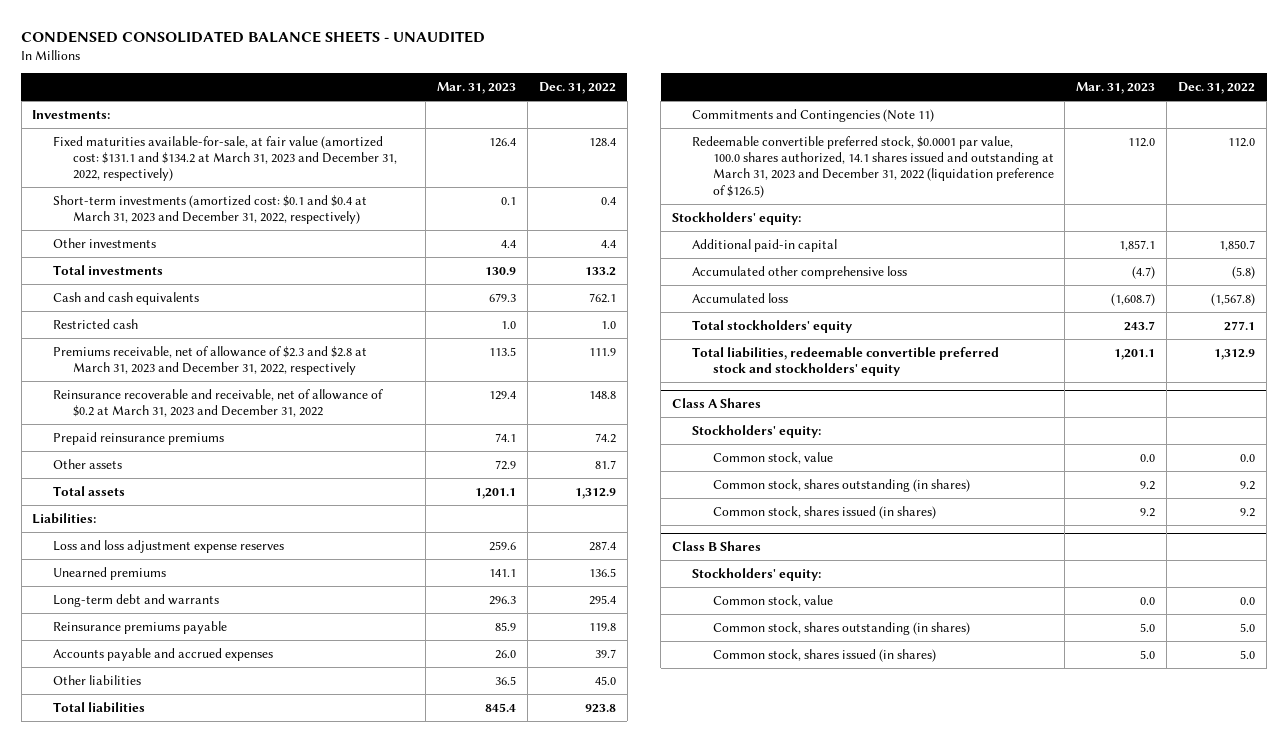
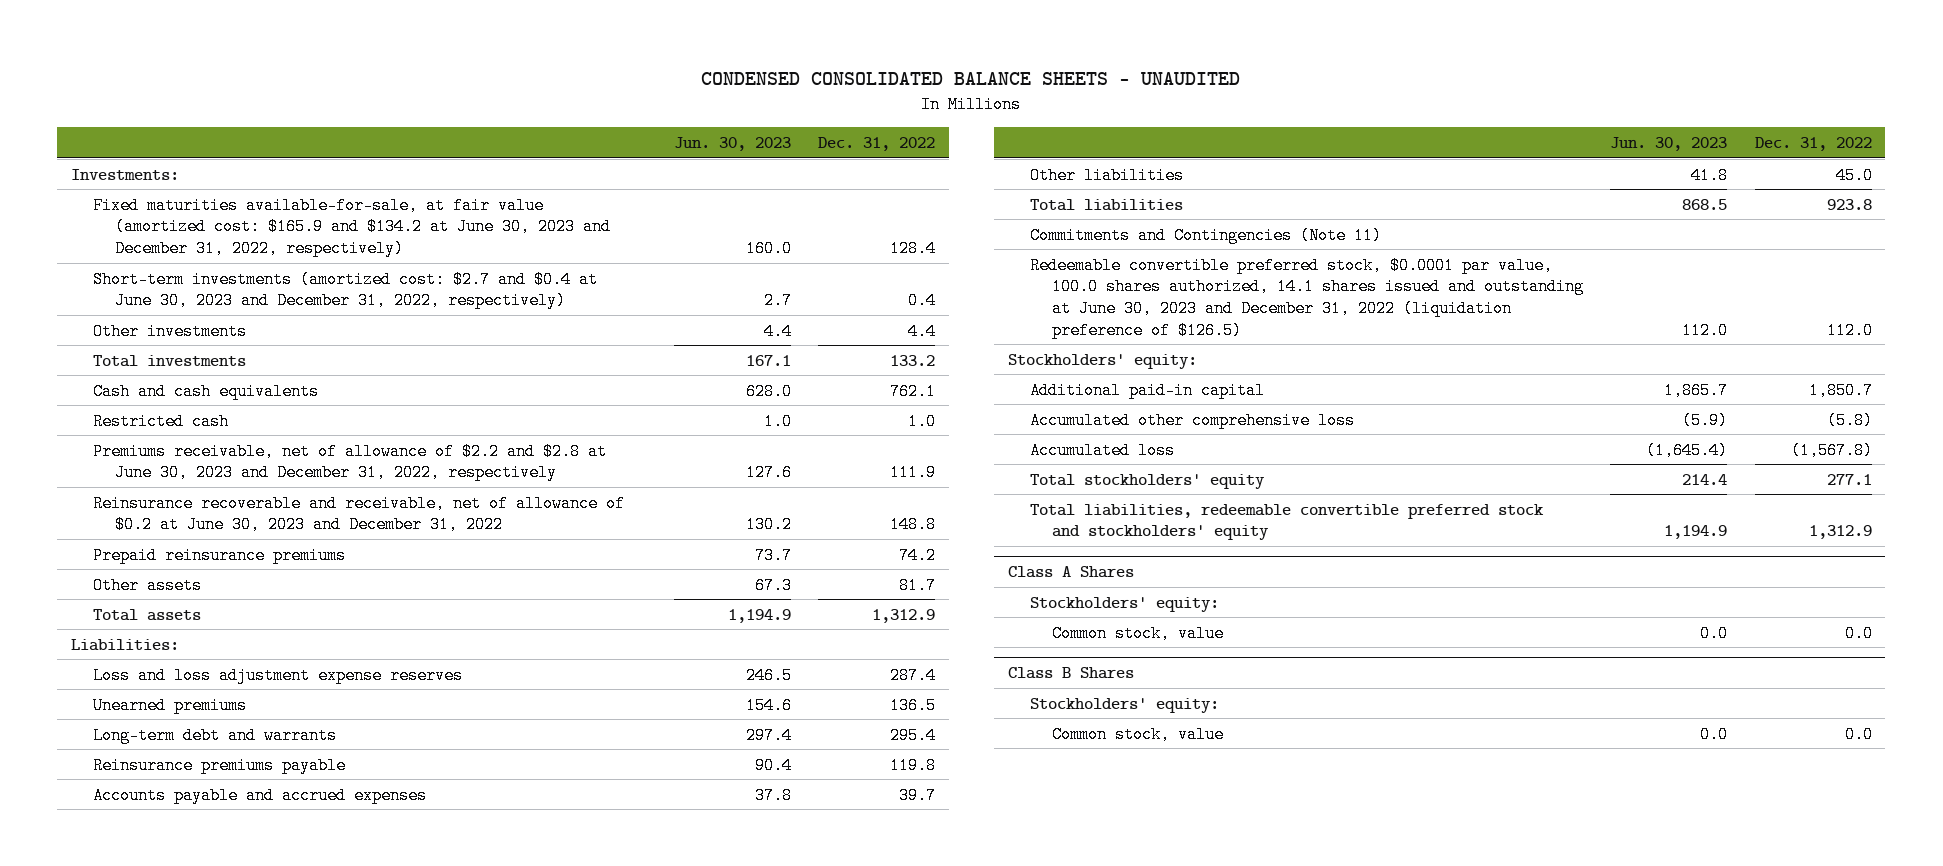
- | Mar. 31, 2023 | Dec. 31, 2022
+ | Jun. 30, 2023 | Dec. 31, 2022
- Fixed maturities available-for-sale, at fair value (amortized cost: $131.1 and $134.2 at March 31, 2023 and December 31, 2022, respectively) | 126.4 | 128.4
- Short-term investments (amortized cost: $0.1 and $0.4 at March 31, 2023 and December 31, 2022, respectively) | 0.1 | 0.4
+ Fixed maturities available-for-sale, at fair value (amortized cost: $165.9 and $134.2 at June 30, 2023 and December 31, 2022, respectively) | 160.0 | 128.4
+ Short-term investments (amortized cost: $2.7 and $0.4 at June 30, 2023 and December 31, 2022, respectively) | 2.7 | 0.4
- Premiums receivable, net of allowance of $2.3 and $2.8 at March 31, 2023 and December 31, 2022, respectively | 113.5 | 111.9
- Reinsurance recoverable and receivable, net of allowance of $0.2 at March 31, 2023 and December 31, 2022 | 129.4 | 148.8
+ Premiums receivable, net of allowance of $2.2 and $2.8 at June 30, 2023 and December 31, 2022, respectively | 127.6 | 111.9
+ Reinsurance recoverable and receivable, net of allowance of $0.2 at June 30, 2023 and December 31, 2022 | 130.2 | 148.8
- Redeemable convertible preferred stock, $0.0001 par value, 100.0 shares authorized, 14.1 shares issued and outstanding at March 31, 2023 and December 31, 2022 (liquidation preference of $126.5) | 112.0 | 112.0
+ Redeemable convertible preferred stock, $0.0001 par value, 100.0 shares authorized, 14.1 shares issued and outstanding at June 30, 2023 and December 31, 2022 (liquidation preference of $126.5) | 112.0 | 112.0
@ Class A Shares
- Common stock, shares outstanding (in shares) | 9.2 | 9.2
- Common stock, shares issued (in shares) | 9.2 | 9.2
@ Class B Shares
- Common stock, shares outstanding (in shares) | 5.0 | 5.0
- Common stock, shares issued (in shares) | 5.0 | 5.0

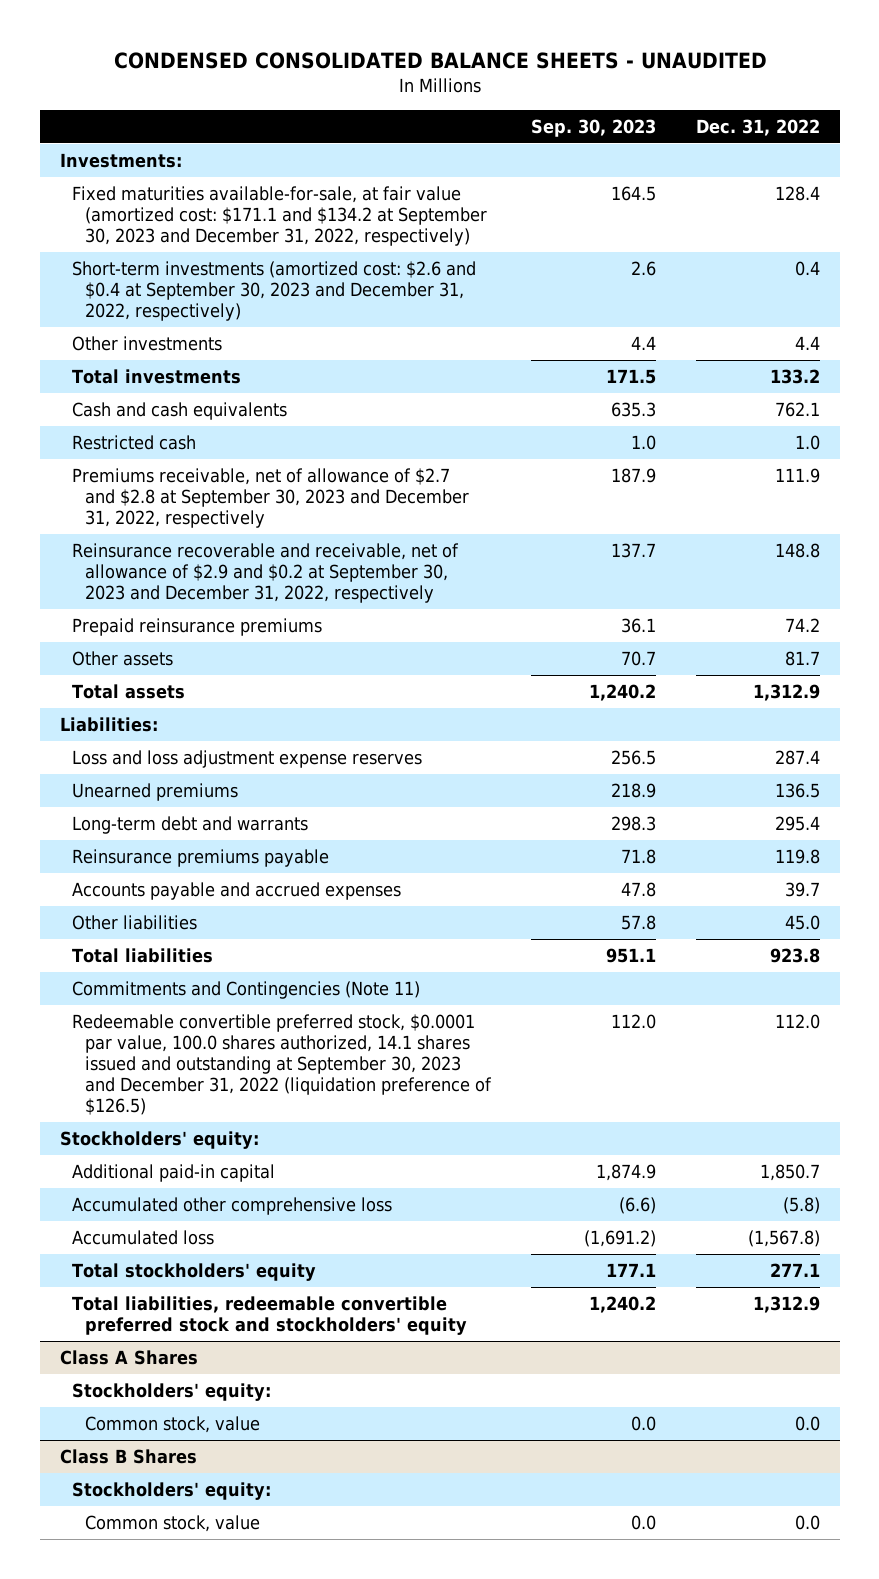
- | Jun. 30, 2023 | Dec. 31, 2022
+ | Sep. 30, 2023 | Dec. 31, 2022
- Fixed maturities available-for-sale, at fair value (amortized cost: $165.9 and $134.2 at June 30, 2023 and December 31, 2022, respectively) | 160.0 | 128.4
- Short-term investments (amortized cost: $2.7 and $0.4 at June 30, 2023 and December 31, 2022, respectively) | 2.7 | 0.4
+ Fixed maturities available-for-sale, at fair value (amortized cost: $171.1 and $134.2 at September 30, 2023 and December 31, 2022, respectively) | 164.5 | 128.4
+ Short-term investments (amortized cost: $2.6 and $0.4 at September 30, 2023 and December 31, 2022, respectively) | 2.6 | 0.4
- Premiums receivable, net of allowance of $2.2 and $2.8 at June 30, 2023 and December 31, 2022, respectively | 127.6 | 111.9
- Reinsurance recoverable and receivable, net of allowance of $0.2 at June 30, 2023 and December 31, 2022 | 130.2 | 148.8
+ Premiums receivable, net of allowance of $2.7 and $2.8 at September 30, 2023 and December 31, 2022, respectively | 187.9 | 111.9
+ Reinsurance recoverable and receivable, net of allowance of $2.9 and $0.2 at September 30, 2023 and December 31, 2022, respectively | 137.7 | 148.8
- Redeemable convertible preferred stock, $0.0001 par value, 100.0 shares authorized, 14.1 shares issued and outstanding at June 30, 2023 and December 31, 2022 (liquidation preference of $126.5) | 112.0 | 112.0
+ Redeemable convertible preferred stock, $0.0001 par value, 100.0 shares authorized, 14.1 shares issued and outstanding at September 30, 2023 and December 31, 2022 (liquidation preference of $126.5) | 112.0 | 112.0

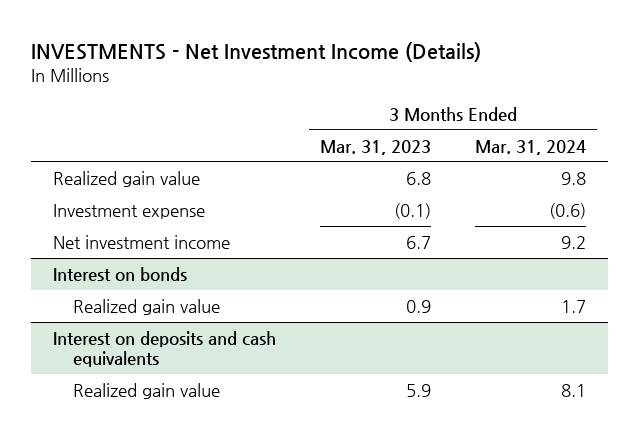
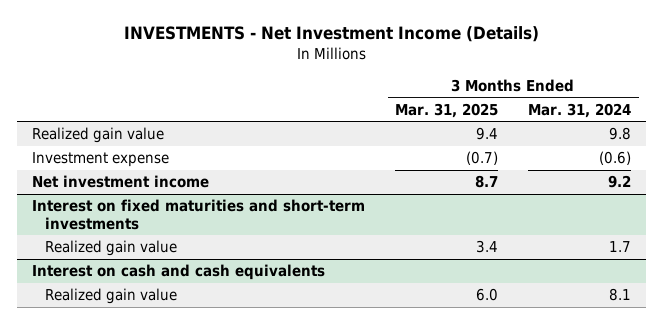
- | 3 Months Ended Mar. 31, 2023 | 3 Months Ended Mar. 31, 2024
+ | 3 Months Ended Mar. 31, 2025 | 3 Months Ended Mar. 31, 2024
- Interest on bonds
+ Interest on fixed maturities and short-term investments
- Interest on deposits and cash equivalents
+ Interest on cash and cash equivalents

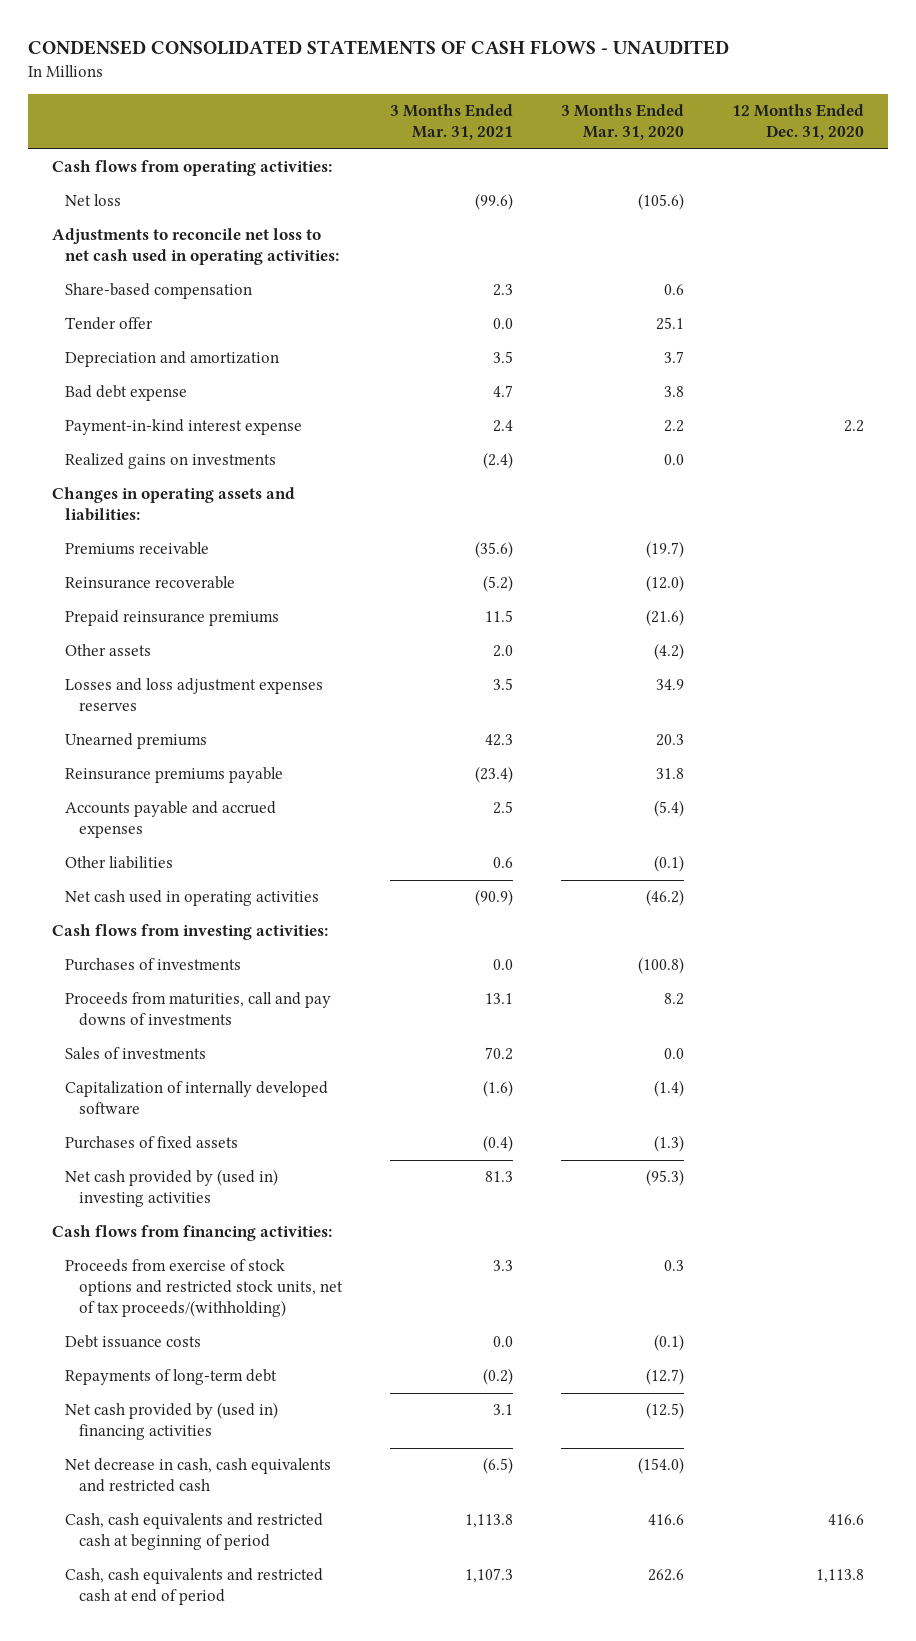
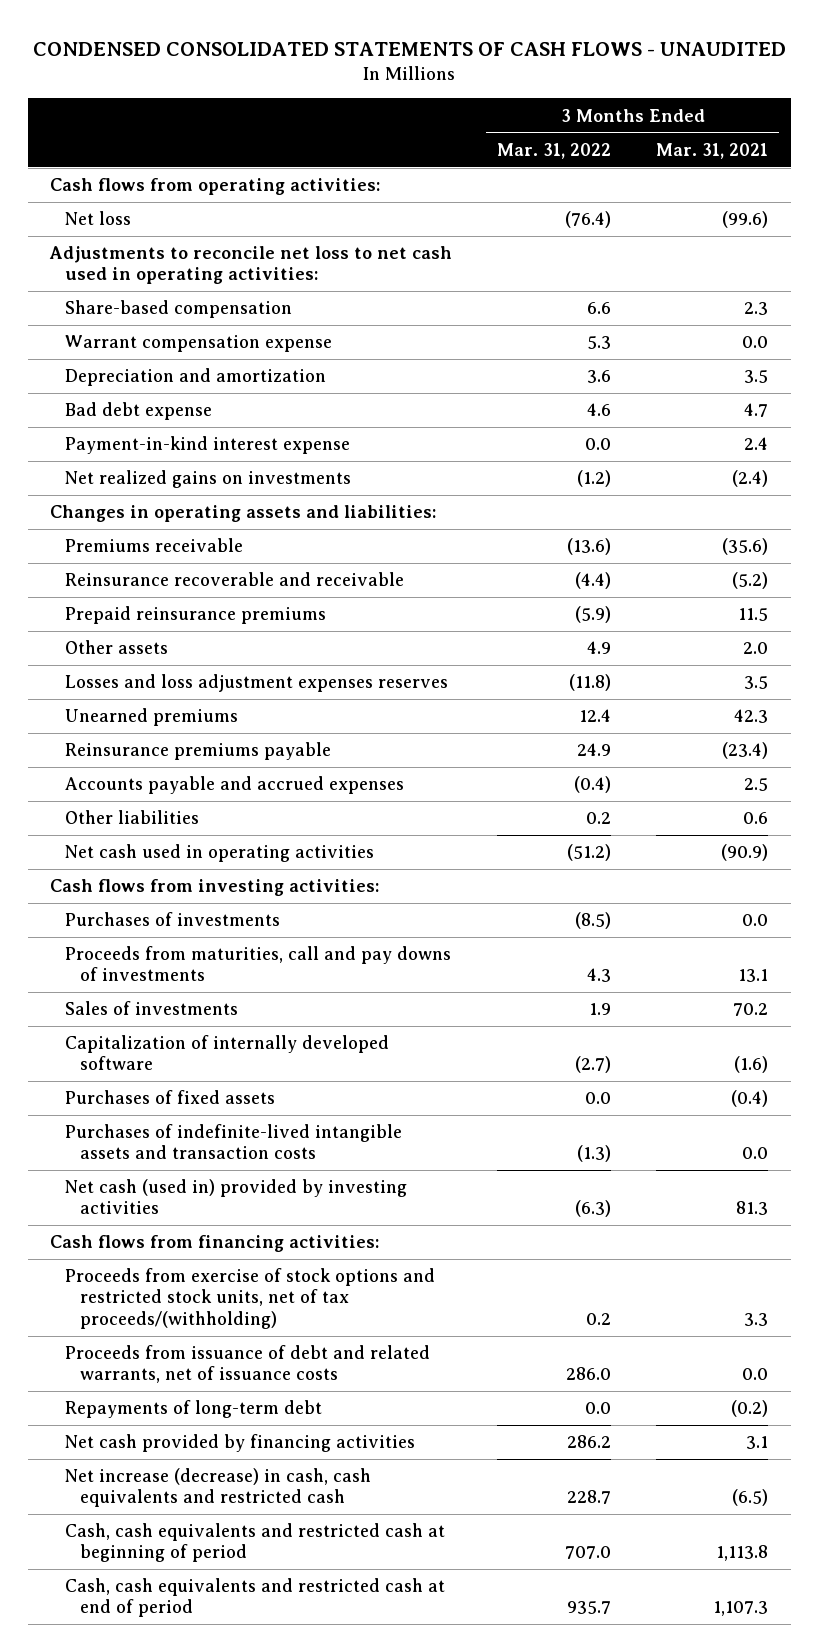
- | 3 Months Ended Mar. 31, 2021 | 3 Months Ended Mar. 31, 2020 | 12 Months Ended Dec. 31, 2020
+ | 3 Months Ended Mar. 31, 2022 | 3 Months Ended Mar. 31, 2021
- Tender offer | 0.0 | 25.1 |
+ Warrant compensation expense | 5.3 | 0.0
- Realized gains on investments | (2.4) | 0.0 |
+ Net realized gains on investments | (1.2) | (2.4)
- Reinsurance recoverable | (5.2) | (12.0) |
+ Reinsurance recoverable and receivable | (4.4) | (5.2)
- Net cash provided by (used in) investing activities | 81.3 | (95.3) |
+ Purchases of indefinite-lived intangible assets and transaction costs | (1.3) | 0.0
+ Net cash (used in) provided by investing activities | (6.3) | 81.3
- Debt issuance costs | 0.0 | (0.1) |
+ Proceeds from issuance of debt and related warrants, net of issuance costs | 286.0 | 0.0
- Net cash provided by (used in) financing activities | 3.1 | (12.5) |
- Net decrease in cash, cash equivalents and restricted cash | (6.5) | (154.0) |
+ Net cash provided by financing activities | 286.2 | 3.1
+ Net increase (decrease) in cash, cash equivalents and restricted cash | 228.7 | (6.5)

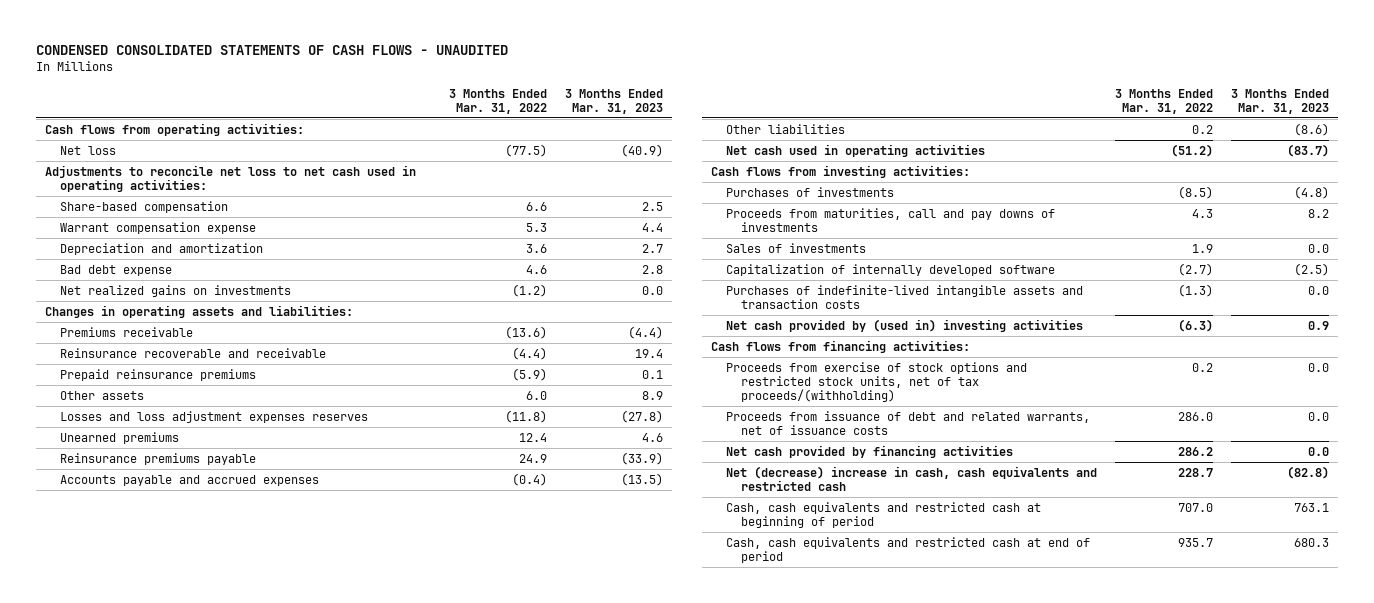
- | 3 Months Ended Mar. 31, 2022 | 3 Months Ended Mar. 31, 2021
+ | 3 Months Ended Mar. 31, 2022 | 3 Months Ended Mar. 31, 2023
- Net loss | (76.4) | (99.6)
+ Net loss | (77.5) | (40.9)
- Payment-in-kind interest expense | 0.0 | 2.4
- Other assets | 4.9 | 2.0
+ Other assets | 6.0 | 8.9
- Purchases of fixed assets | 0.0 | (0.4)
- Net cash (used in) provided by investing activities | (6.3) | 81.3
+ Net cash provided by (used in) investing activities | (6.3) | 0.9
- Repayments of long-term debt | 0.0 | (0.2)
- Net increase (decrease) in cash, cash equivalents and restricted cash | 228.7 | (6.5)
+ Net (decrease) increase in cash, cash equivalents and restricted cash | 228.7 | (82.8)

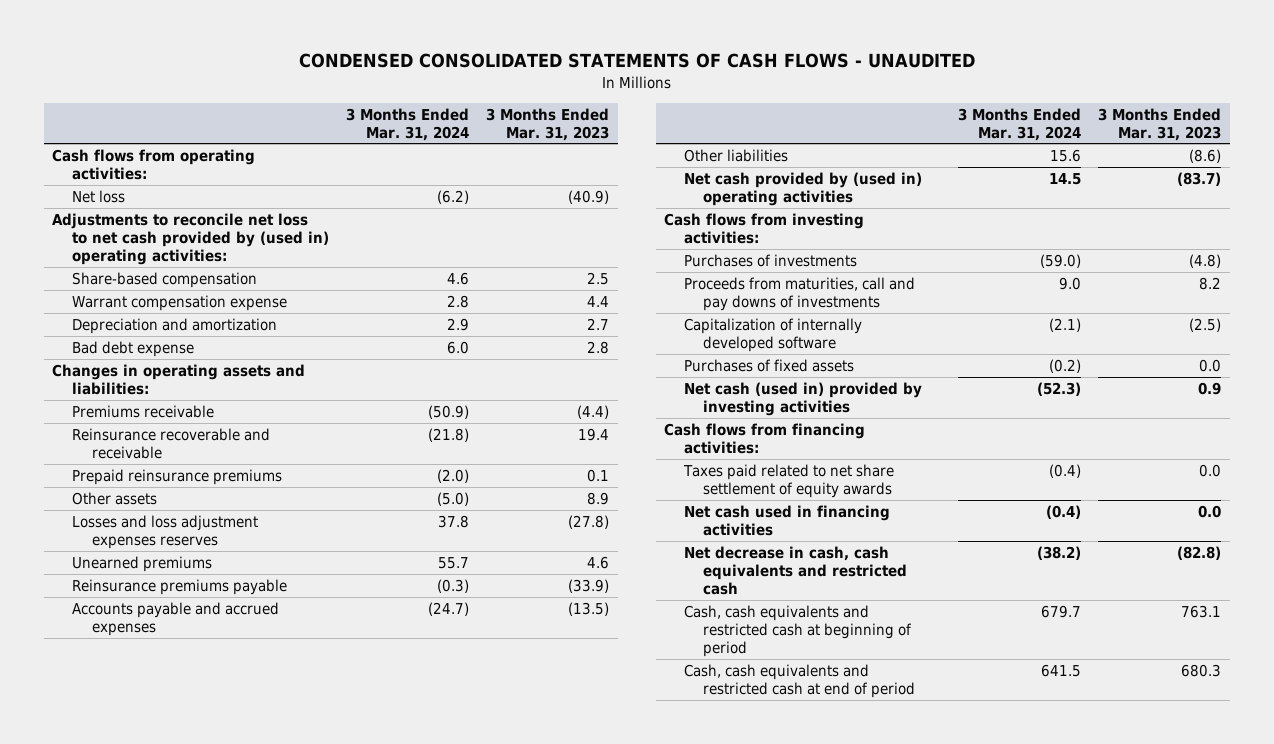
- | 3 Months Ended Mar. 31, 2022 | 3 Months Ended Mar. 31, 2023
+ | 3 Months Ended Mar. 31, 2024 | 3 Months Ended Mar. 31, 2023
- Adjustments to reconcile net loss to net cash used in operating activities:
+ Adjustments to reconcile net loss to net cash provided by (used in) operating activities:
- Net realized gains on investments | (1.2) | 0.0
- Net cash used in operating activities | (51.2) | (83.7)
+ Net cash provided by (used in) operating activities | 14.5 | (83.7)
- Sales of investments | 1.9 | 0.0
- Purchases of indefinite-lived intangible assets and transaction costs | (1.3) | 0.0
- Net cash provided by (used in) investing activities | (6.3) | 0.9
+ Purchases of fixed assets | (0.2) | 0.0
+ Net cash (used in) provided by investing activities | (52.3) | 0.9
- Proceeds from exercise of stock options and restricted stock units, net of tax proceeds/(withholding) | 0.2 | 0.0
- Proceeds from issuance of debt and related warrants, net of issuance costs | 286.0 | 0.0
- Net cash provided by financing activities | 286.2 | 0.0
- Net (decrease) increase in cash, cash equivalents and restricted cash | 228.7 | (82.8)
+ Taxes paid related to net share settlement of equity awards | (0.4) | 0.0
+ Net cash used in financing activities | (0.4) | 0.0
+ Net decrease in cash, cash equivalents and restricted cash | (38.2) | (82.8)

